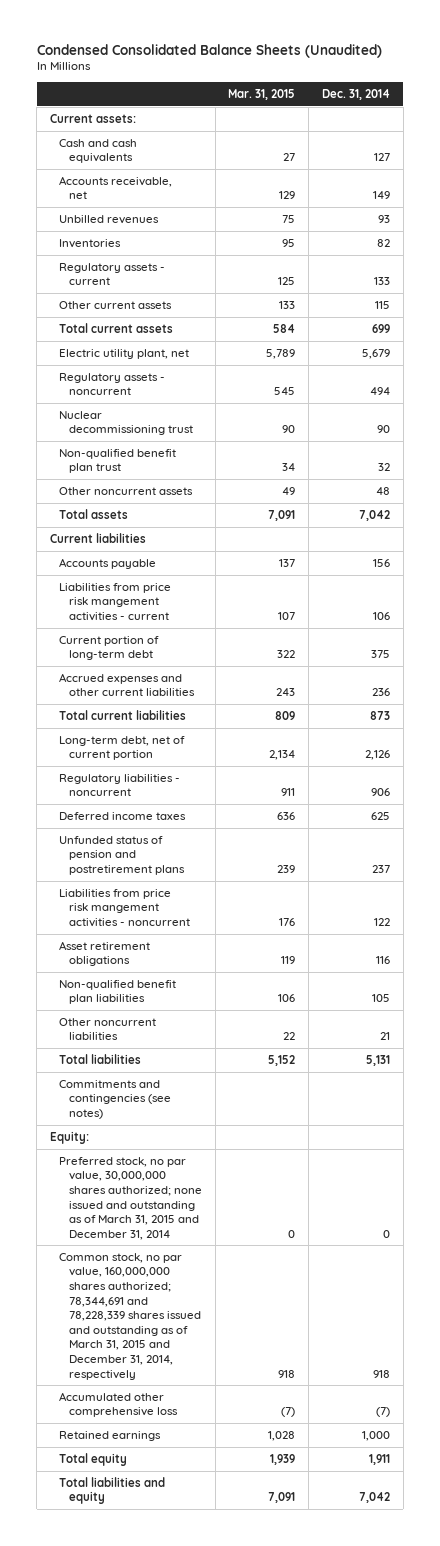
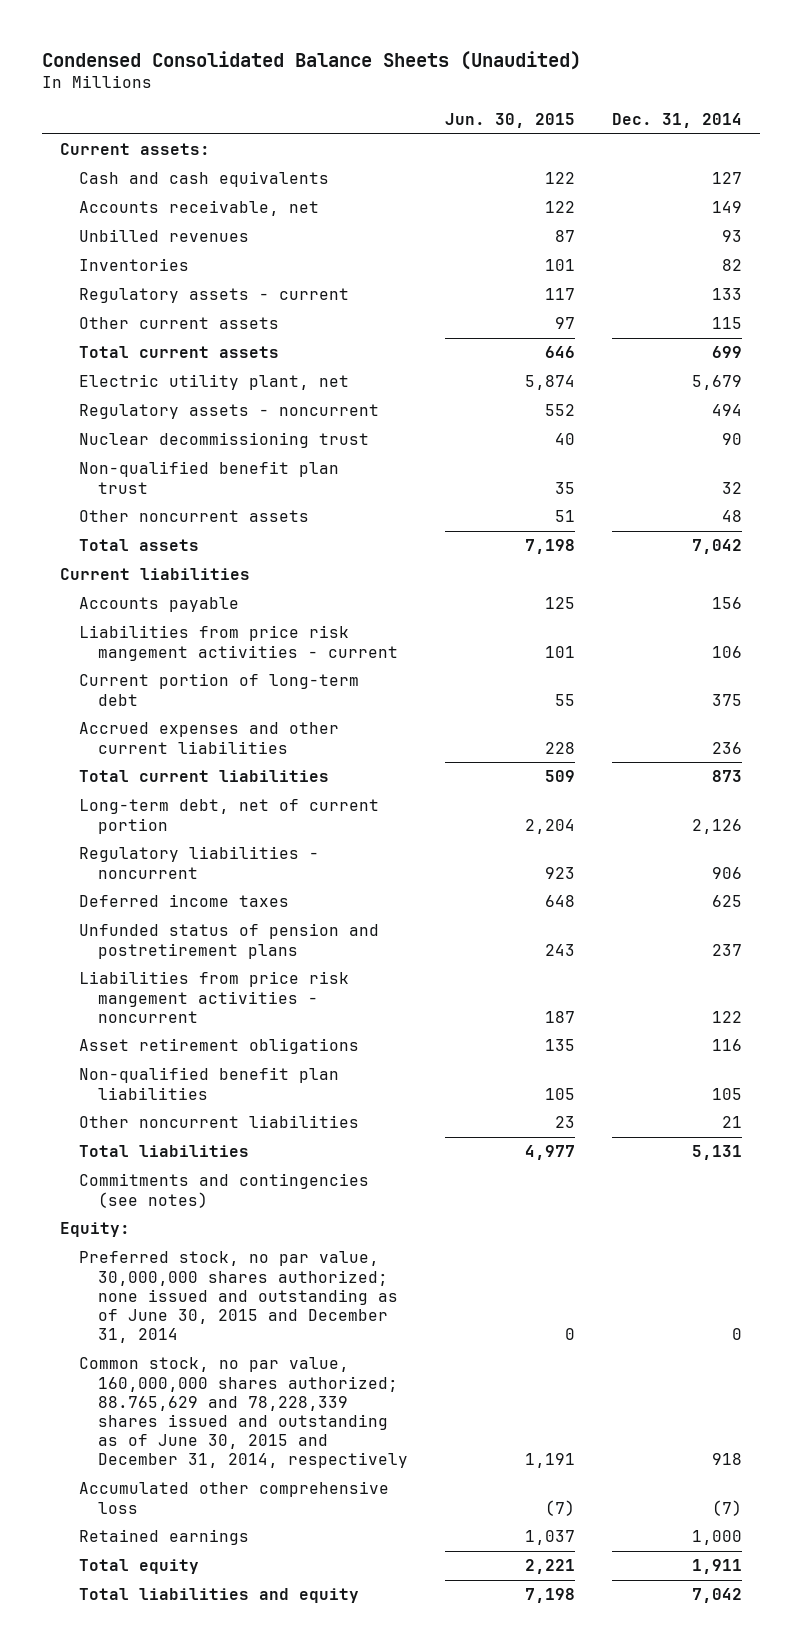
- | Mar. 31, 2015 | Dec. 31, 2014
+ | Jun. 30, 2015 | Dec. 31, 2014
- Preferred stock, no par value, 30,000,000 shares authorized; none issued and outstanding as of March 31, 2015 and December 31, 2014 | 0 | 0
- Common stock, no par value, 160,000,000 shares authorized; 78,344,691 and 78,228,339 shares issued and outstanding as of March 31, 2015 and December 31, 2014, respectively | 918 | 918
+ Preferred stock, no par value, 30,000,000 shares authorized; none issued and outstanding as of June 30, 2015 and December 31, 2014 | 0 | 0
+ Common stock, no par value, 160,000,000 shares authorized; 88.765,629 and 78,228,339 shares issued and outstanding as of June 30, 2015 and December 31, 2014, respectively | 1,191 | 918

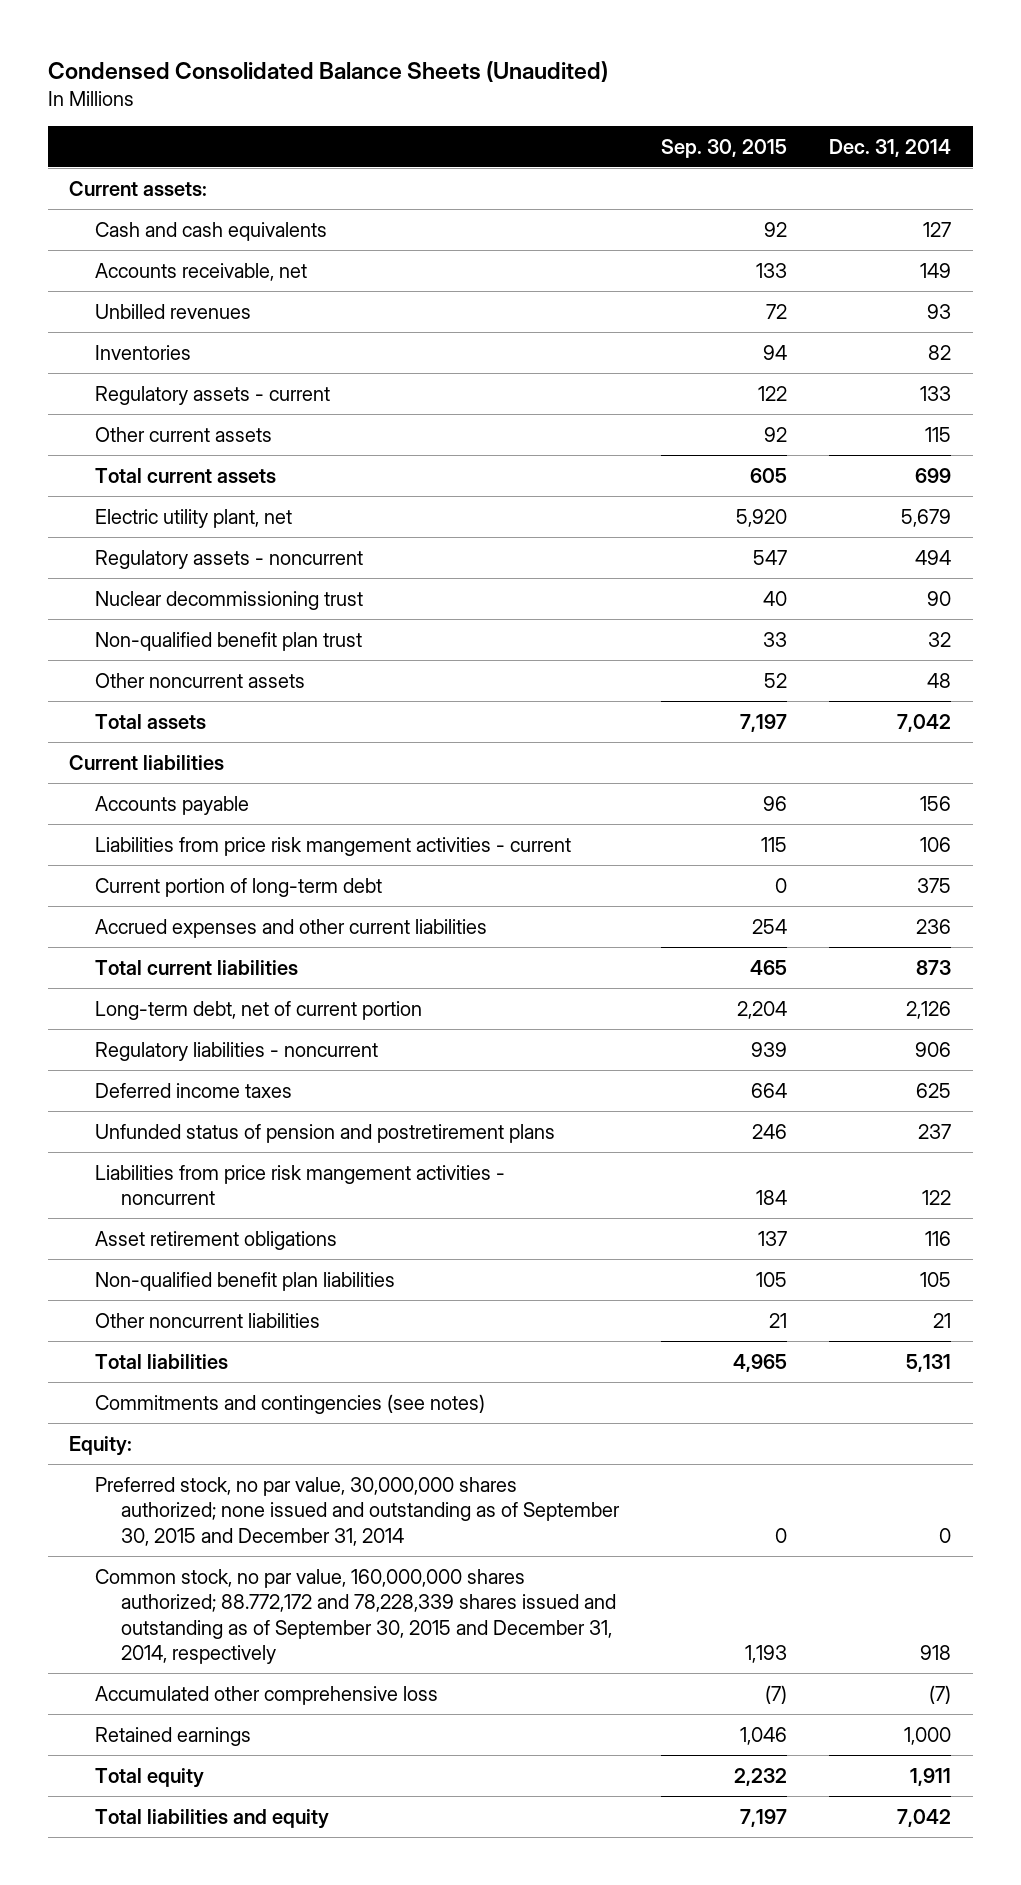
- | Jun. 30, 2015 | Dec. 31, 2014
+ | Sep. 30, 2015 | Dec. 31, 2014
- Preferred stock, no par value, 30,000,000 shares authorized; none issued and outstanding as of June 30, 2015 and December 31, 2014 | 0 | 0
- Common stock, no par value, 160,000,000 shares authorized; 88.765,629 and 78,228,339 shares issued and outstanding as of June 30, 2015 and December 31, 2014, respectively | 1,191 | 918
+ Preferred stock, no par value, 30,000,000 shares authorized; none issued and outstanding as of September 30, 2015 and December 31, 2014 | 0 | 0
+ Common stock, no par value, 160,000,000 shares authorized; 88.772,172 and 78,228,339 shares issued and outstanding as of September 30, 2015 and December 31, 2014, respectively | 1,193 | 918

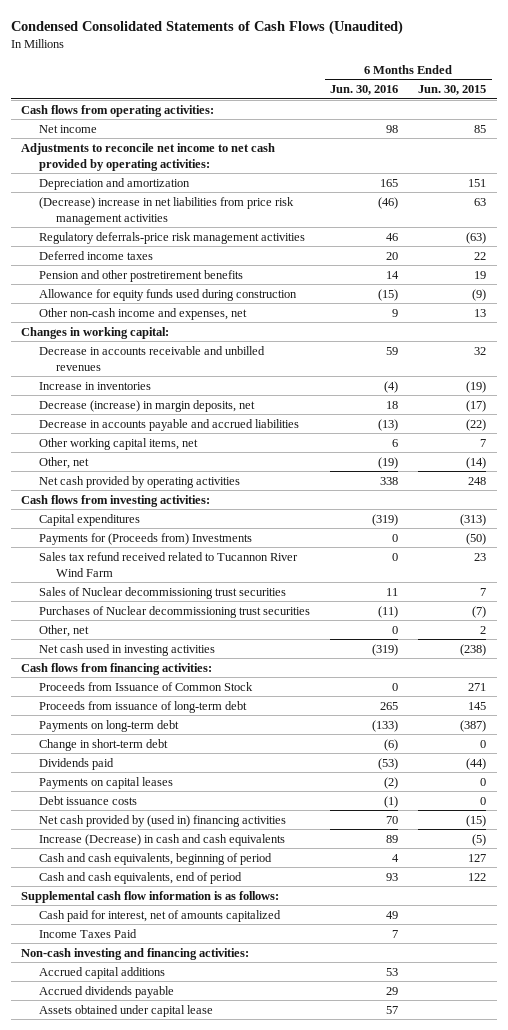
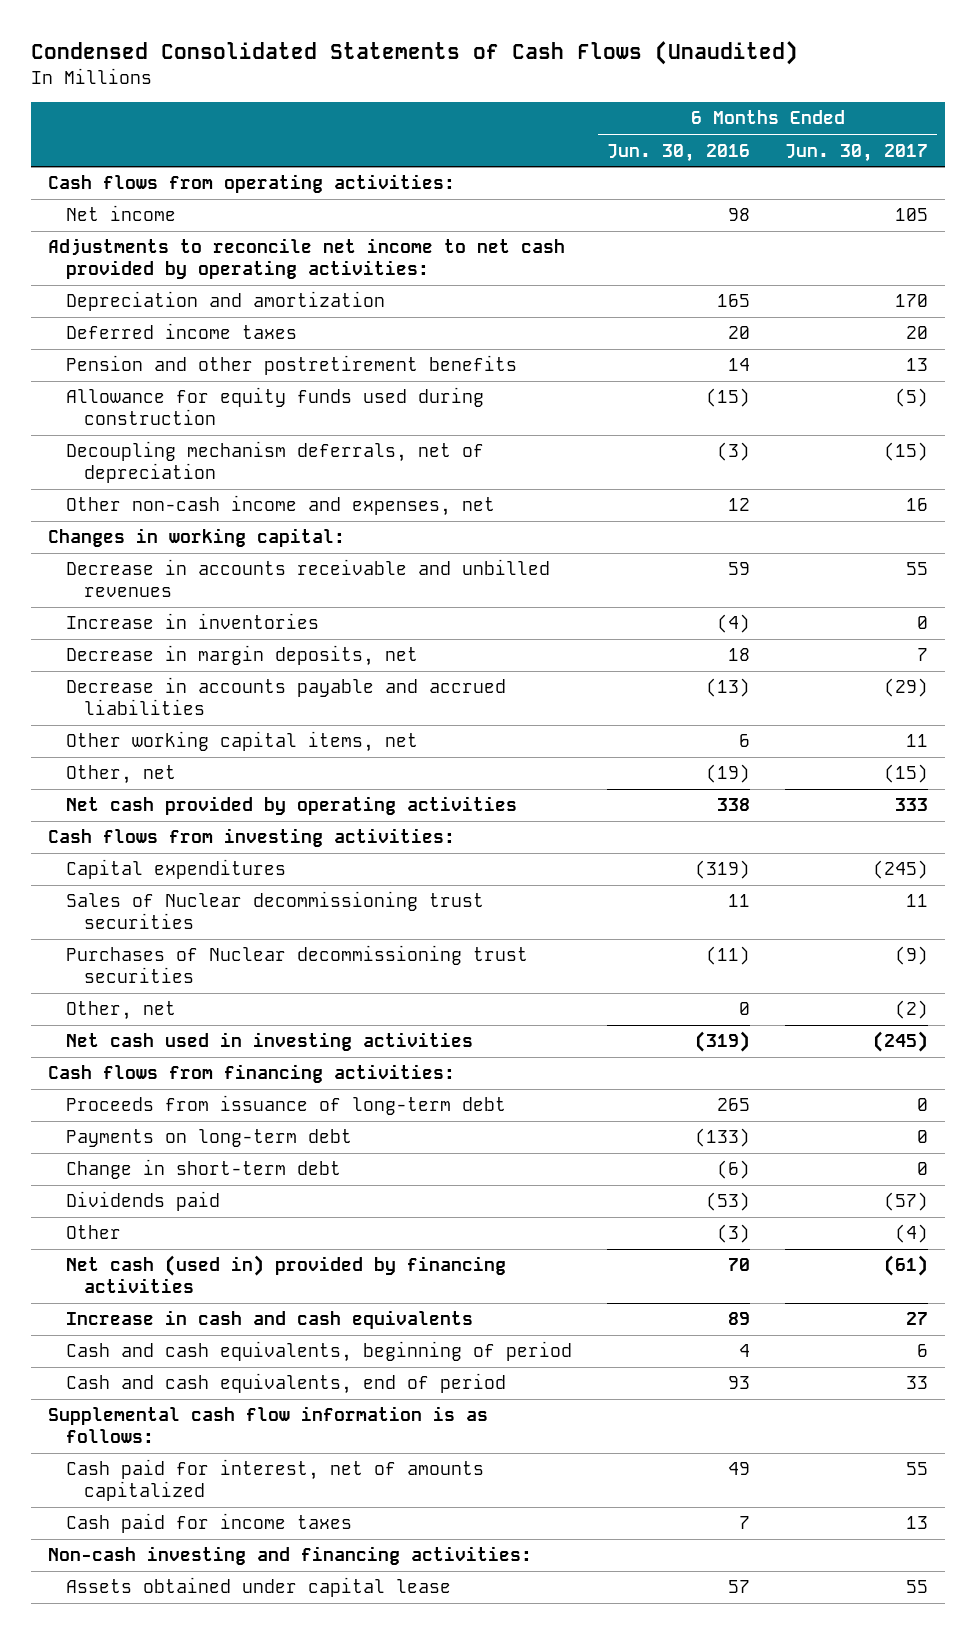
- | 6 Months Ended Jun. 30, 2016 | 6 Months Ended Jun. 30, 2015
+ | 6 Months Ended Jun. 30, 2016 | 6 Months Ended Jun. 30, 2017
- (Decrease) increase in net liabilities from price risk management activities | (46) | 63
- Regulatory deferrals-price risk management activities | 46 | (63)
- Other non-cash income and expenses, net | 9 | 13
+ Decoupling mechanism deferrals, net of depreciation | (3) | (15)
+ Other non-cash income and expenses, net | 12 | 16
- Decrease (increase) in margin deposits, net | 18 | (17)
+ Decrease in margin deposits, net | 18 | 7
- Payments for (Proceeds from) Investments | 0 | (50)
- Sales tax refund received related to Tucannon River Wind Farm | 0 | 23
- Proceeds from Issuance of Common Stock | 0 | 271
- Payments on capital leases | (2) | 0
- Debt issuance costs | (1) | 0
- Net cash provided by (used in) financing activities | 70 | (15)
- Increase (Decrease) in cash and cash equivalents | 89 | (5)
+ Other | (3) | (4)
+ Net cash (used in) provided by financing activities | 70 | (61)
+ Increase in cash and cash equivalents | 89 | 27
- Income Taxes Paid | 7 |
+ Cash paid for income taxes | 7 | 13
- Accrued capital additions | 53 |
- Accrued dividends payable | 29 |

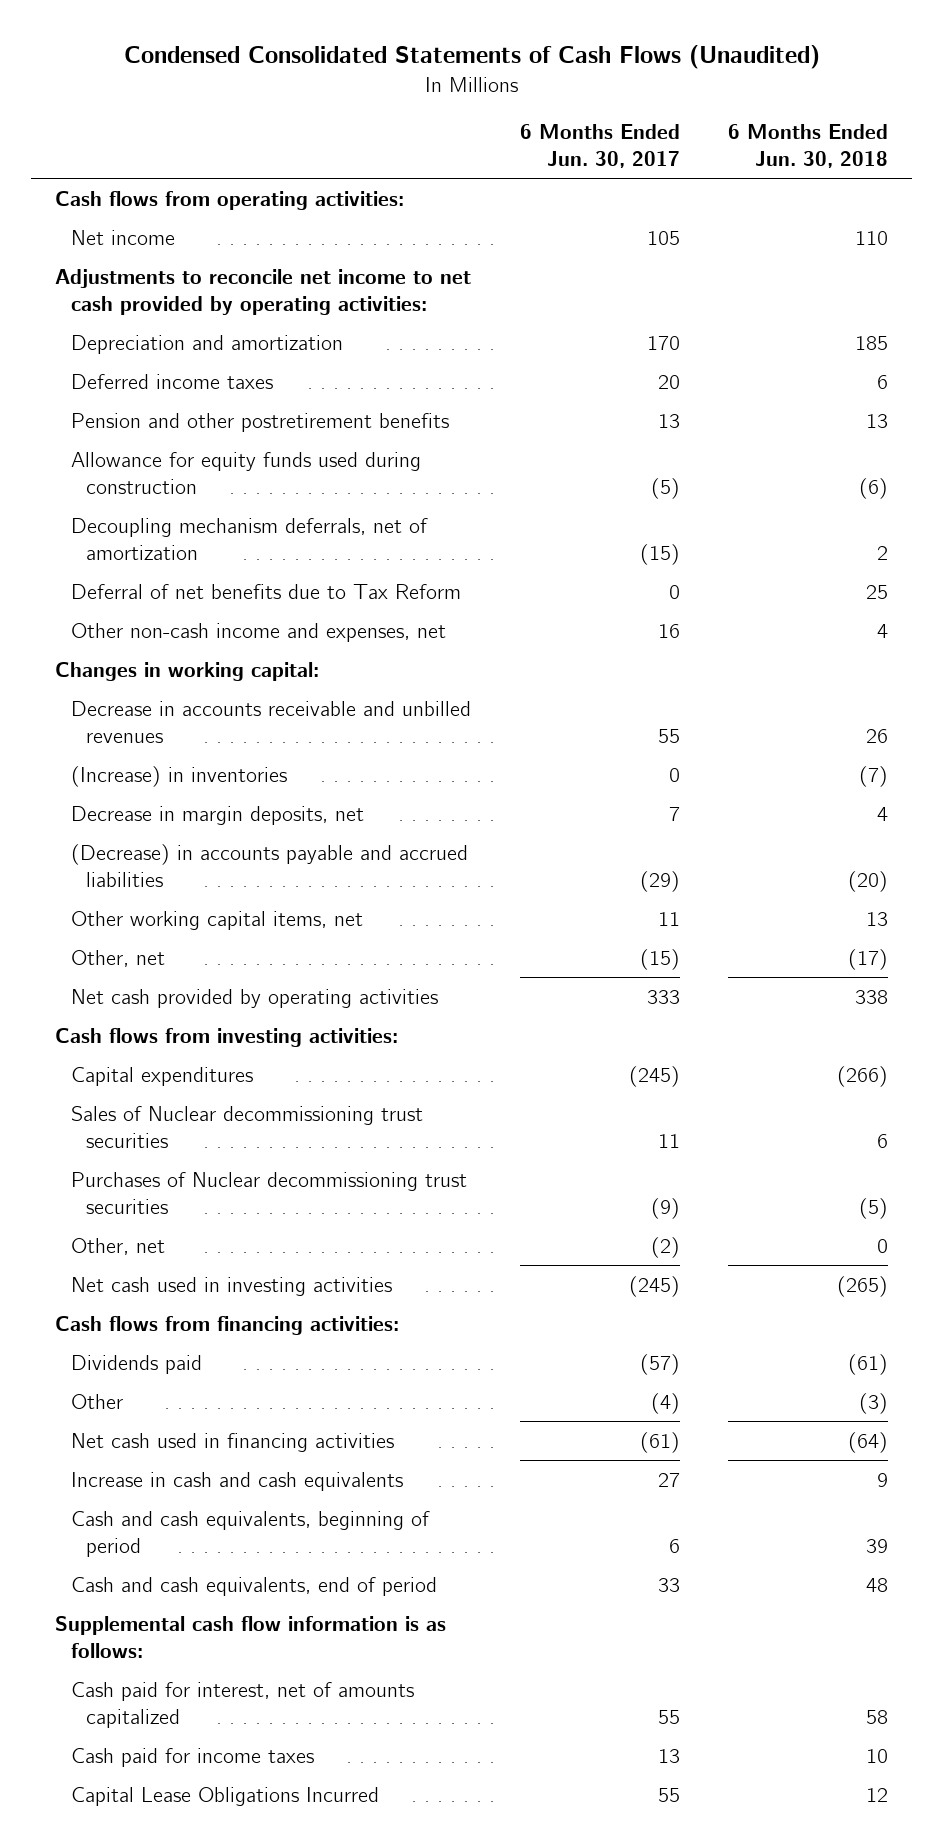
- | 6 Months Ended Jun. 30, 2016 | 6 Months Ended Jun. 30, 2017
+ | 6 Months Ended Jun. 30, 2017 | 6 Months Ended Jun. 30, 2018
- Decoupling mechanism deferrals, net of depreciation | (3) | (15)
+ Decoupling mechanism deferrals, net of amortization | (15) | 2
+ Deferral of net benefits due to Tax Reform | 0 | 25
- Increase in inventories | (4) | 0
+ (Increase) in inventories | 0 | (7)
- Decrease in accounts payable and accrued liabilities | (13) | (29)
+ (Decrease) in accounts payable and accrued liabilities | (29) | (20)
- Proceeds from issuance of long-term debt | 265 | 0
- Payments on long-term debt | (133) | 0
- Change in short-term debt | (6) | 0
- Net cash (used in) provided by financing activities | 70 | (61)
+ Net cash used in financing activities | (61) | (64)
- Non-cash investing and financing activities:
- Assets obtained under capital lease | 57 | 55
+ Capital Lease Obligations Incurred | 55 | 12

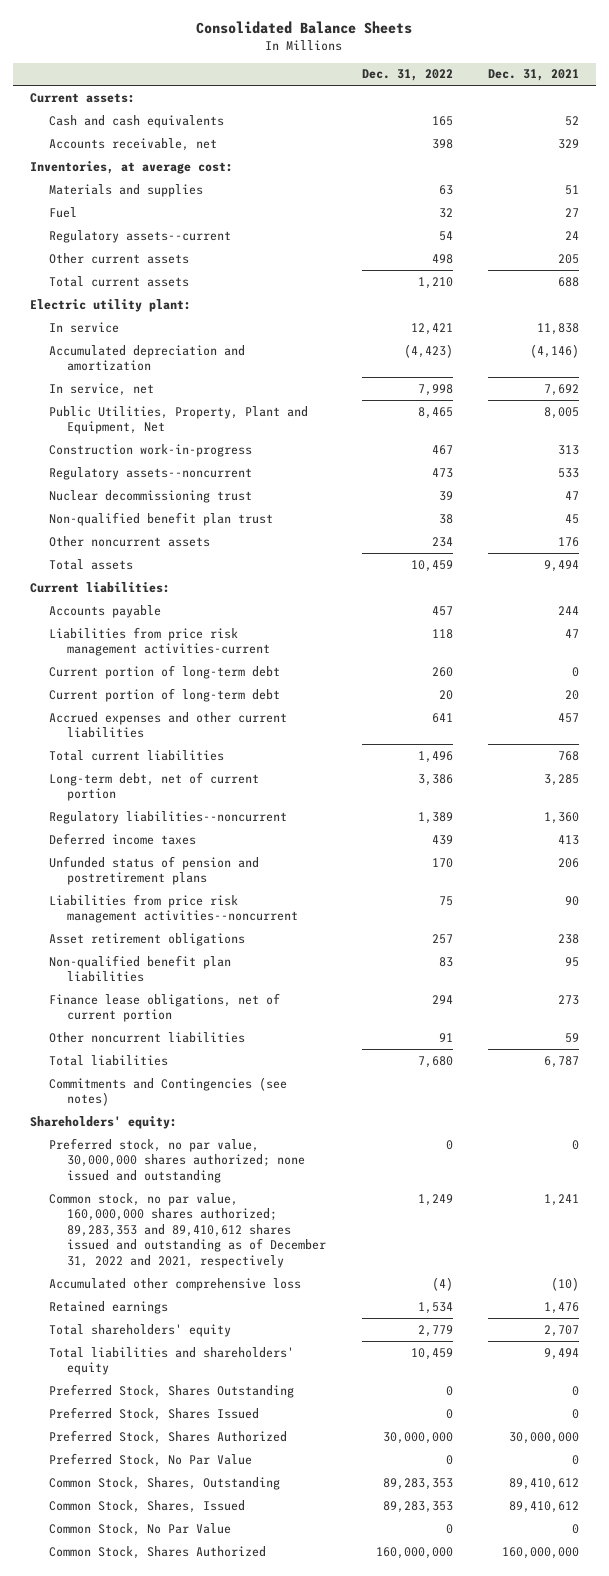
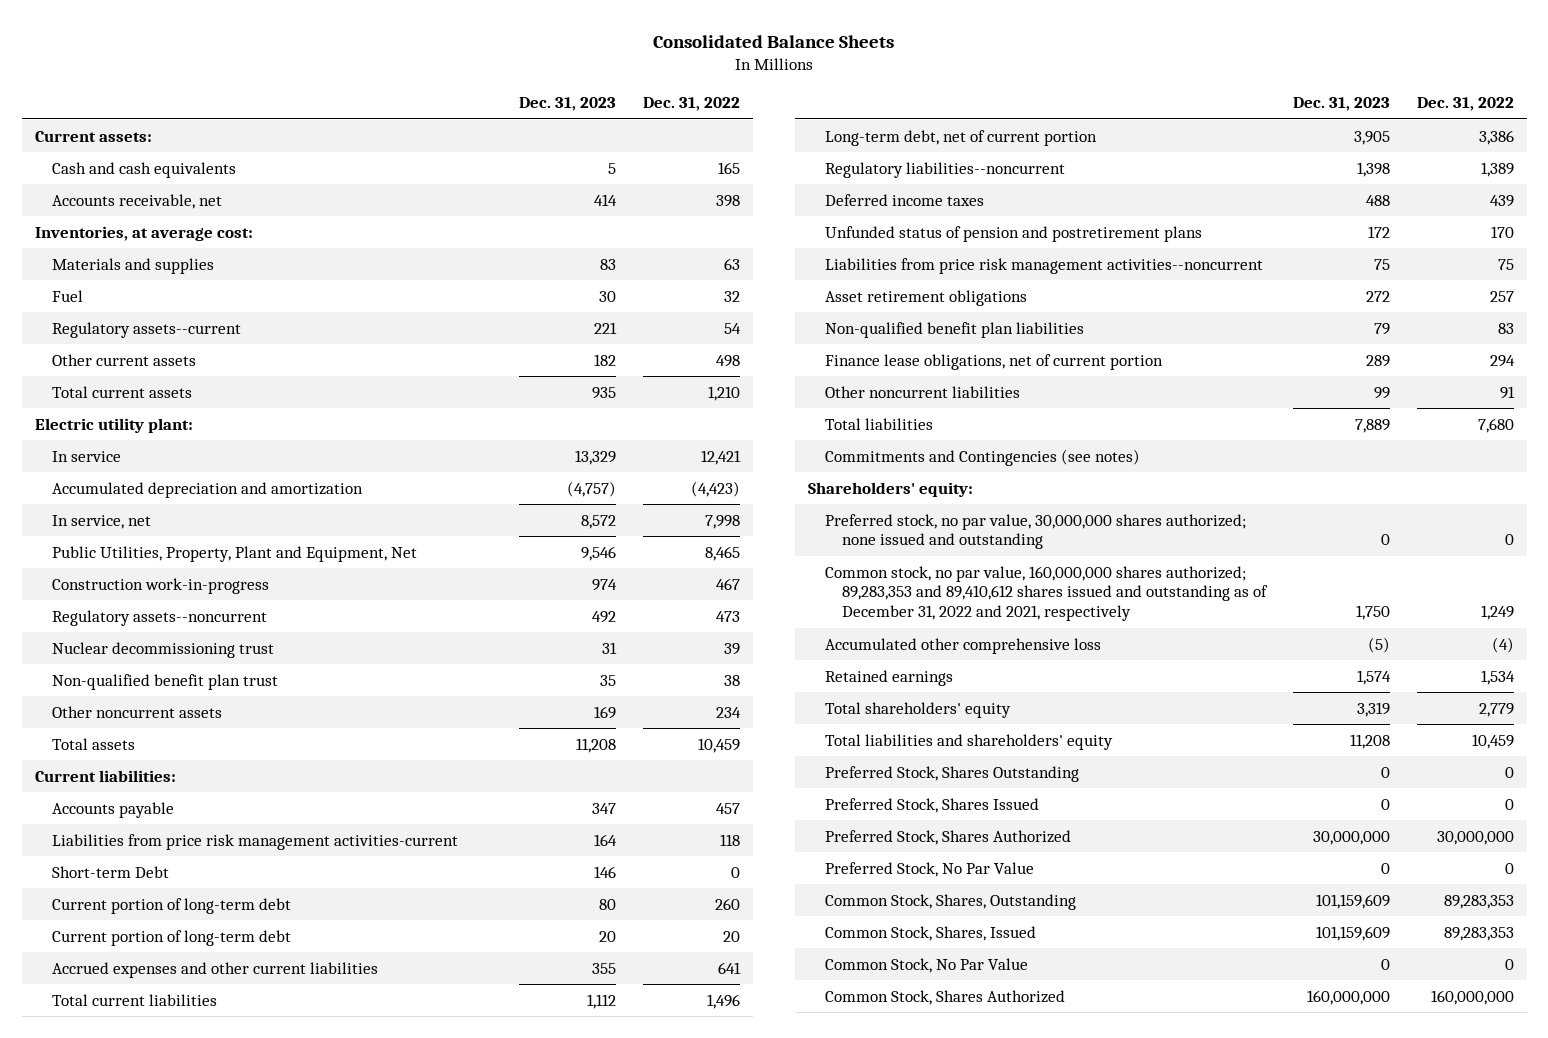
- | Dec. 31, 2022 | Dec. 31, 2021
+ | Dec. 31, 2023 | Dec. 31, 2022
+ Short-term Debt | 146 | 0

